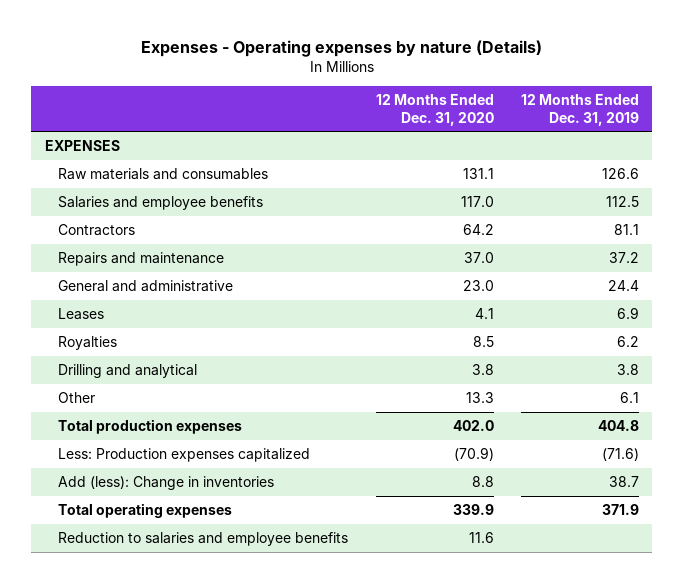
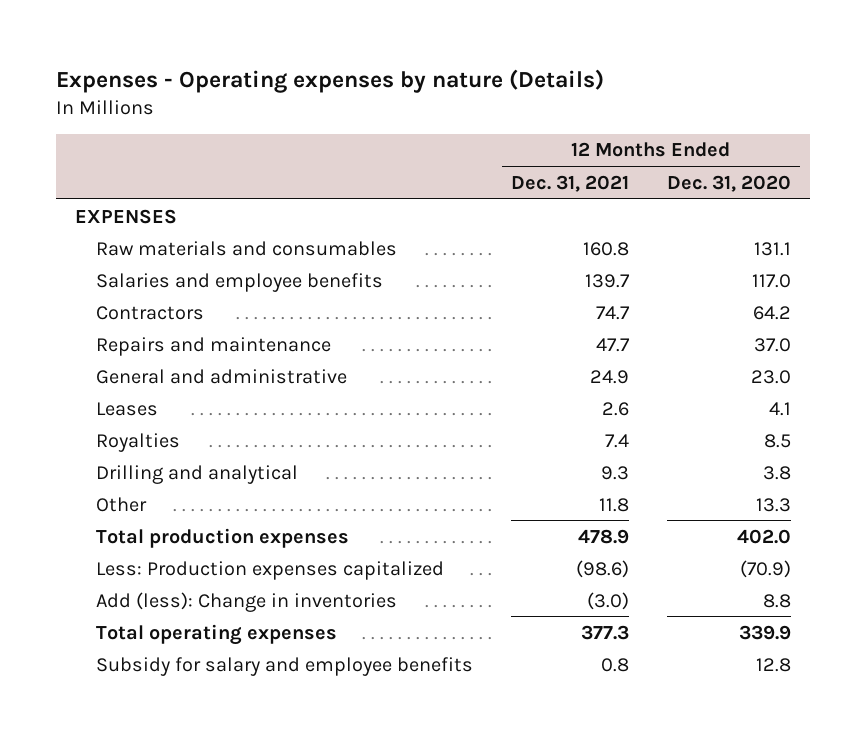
- | 12 Months Ended Dec. 31, 2020 | 12 Months Ended Dec. 31, 2019
+ | 12 Months Ended Dec. 31, 2021 | 12 Months Ended Dec. 31, 2020
- Reduction to salaries and employee benefits | 11.6 |
+ Subsidy for salary and employee benefits | 0.8 | 12.8

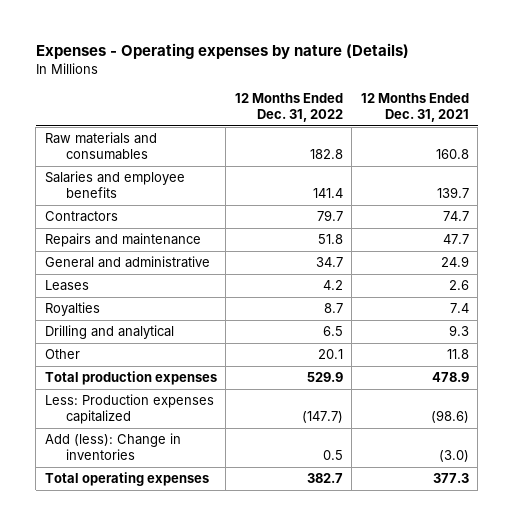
- | 12 Months Ended Dec. 31, 2021 | 12 Months Ended Dec. 31, 2020
+ | 12 Months Ended Dec. 31, 2022 | 12 Months Ended Dec. 31, 2021
- EXPENSES
- Subsidy for salary and employee benefits | 0.8 | 12.8

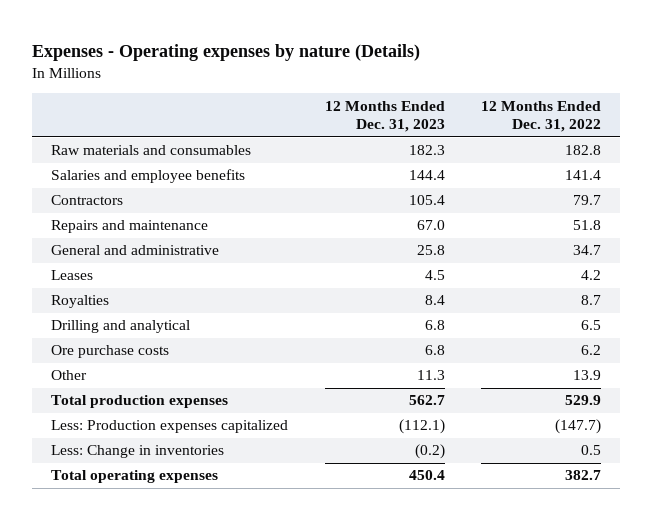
- | 12 Months Ended Dec. 31, 2022 | 12 Months Ended Dec. 31, 2021
+ | 12 Months Ended Dec. 31, 2023 | 12 Months Ended Dec. 31, 2022
- Other | 20.1 | 11.8
+ Ore purchase costs | 6.8 | 6.2
+ Other | 11.3 | 13.9
- Add (less): Change in inventories | 0.5 | (3.0)
+ Less: Change in inventories | (0.2) | 0.5

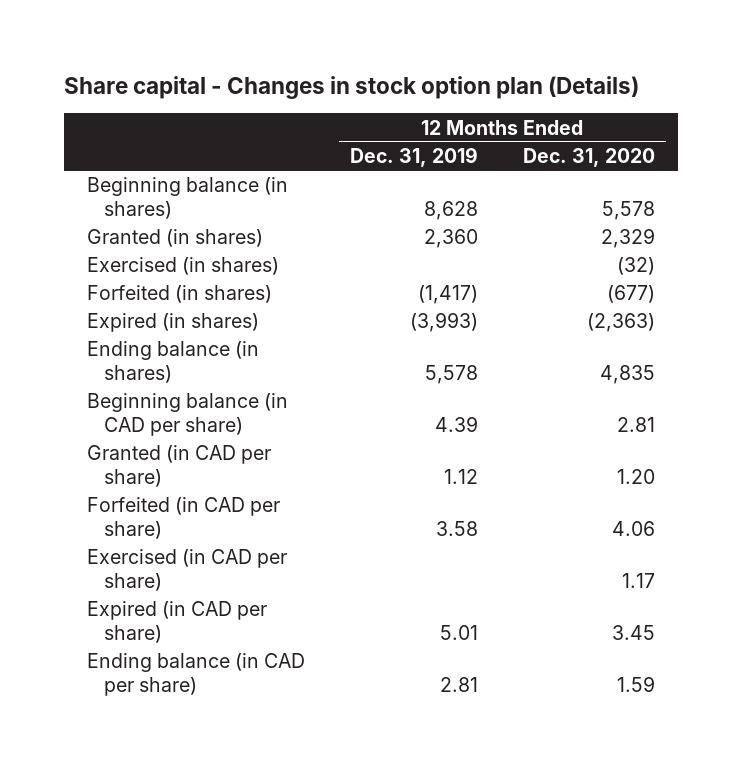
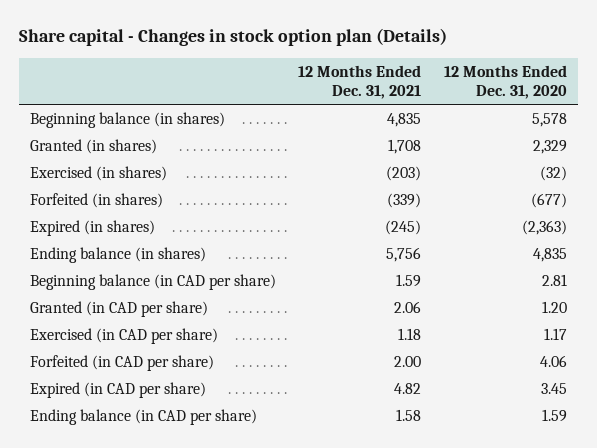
- | 12 Months Ended Dec. 31, 2019 | 12 Months Ended Dec. 31, 2020
+ | 12 Months Ended Dec. 31, 2021 | 12 Months Ended Dec. 31, 2020
moved down: Forfeited (in CAD per share) | 2.00 | 4.06

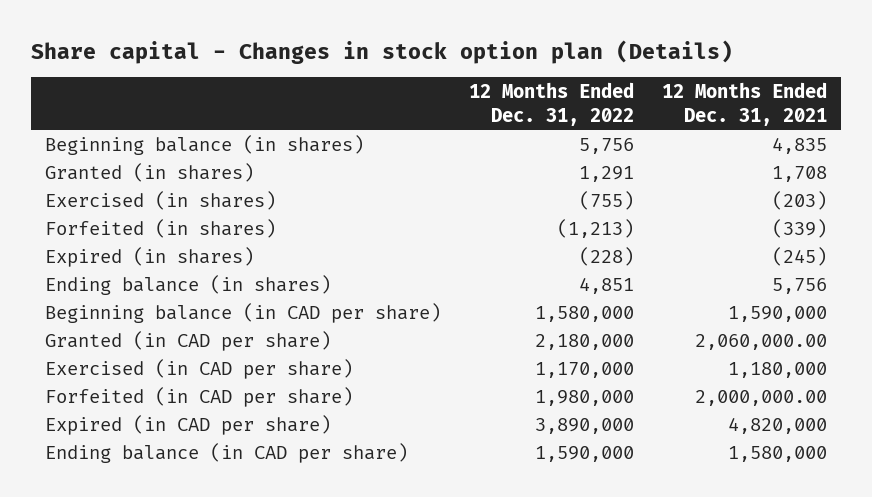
- | 12 Months Ended Dec. 31, 2021 | 12 Months Ended Dec. 31, 2020
+ | 12 Months Ended Dec. 31, 2022 | 12 Months Ended Dec. 31, 2021
- Beginning balance (in CAD per share) | 1.59 | 2.81
- Granted (in CAD per share) | 2.06 | 1.20
- Exercised (in CAD per share) | 1.18 | 1.17
- Forfeited (in CAD per share) | 2.00 | 4.06
- Expired (in CAD per share) | 4.82 | 3.45
- Ending balance (in CAD per share) | 1.58 | 1.59
+ Beginning balance (in CAD per share) | 1,580,000 | 1,590,000
+ Granted (in CAD per share) | 2,180,000 | 2,060,000.00
+ Exercised (in CAD per share) | 1,170,000 | 1,180,000
+ Forfeited (in CAD per share) | 1,980,000 | 2,000,000.00
+ Expired (in CAD per share) | 3,890,000 | 4,820,000
+ Ending balance (in CAD per share) | 1,590,000 | 1,580,000

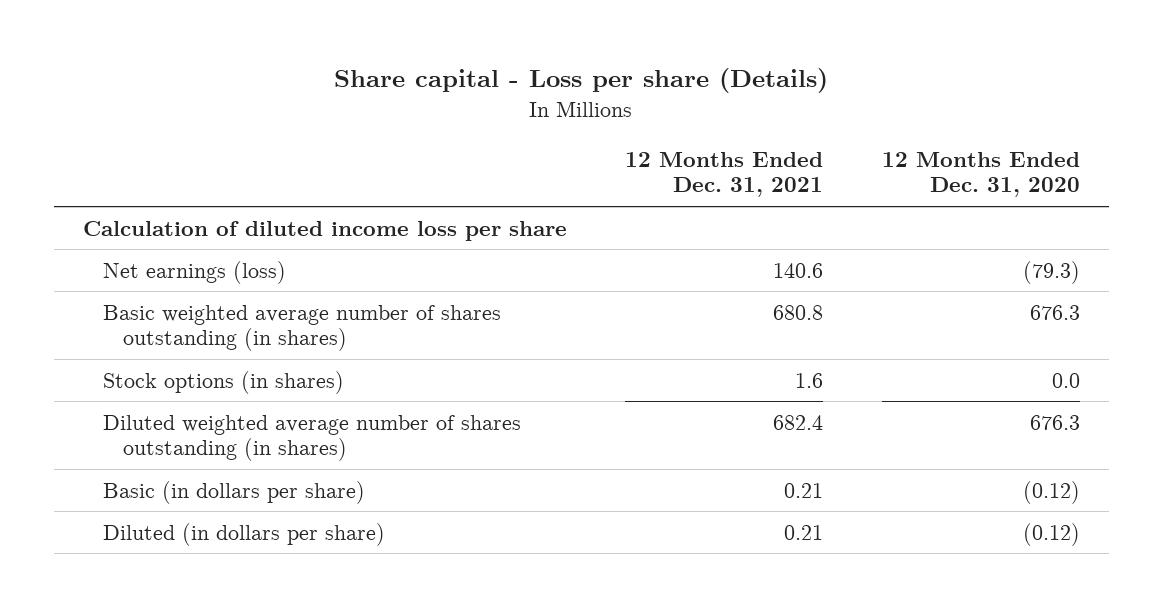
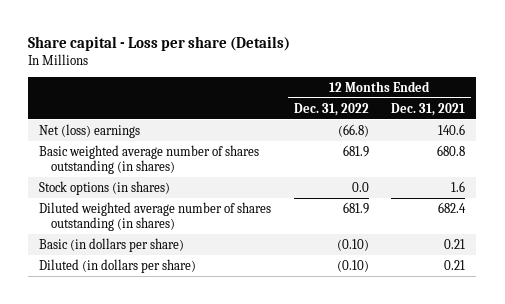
- | 12 Months Ended Dec. 31, 2021 | 12 Months Ended Dec. 31, 2020
+ | 12 Months Ended Dec. 31, 2022 | 12 Months Ended Dec. 31, 2021
- Calculation of diluted income loss per share
- Net earnings (loss) | 140.6 | (79.3)
+ Net (loss) earnings | (66.8) | 140.6

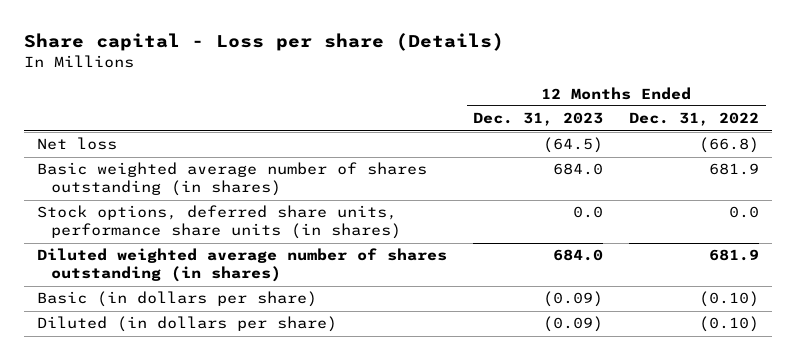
- | 12 Months Ended Dec. 31, 2022 | 12 Months Ended Dec. 31, 2021
+ | 12 Months Ended Dec. 31, 2023 | 12 Months Ended Dec. 31, 2022
- Net (loss) earnings | (66.8) | 140.6
+ Net loss | (64.5) | (66.8)
- Stock options (in shares) | 0.0 | 1.6
+ Stock options, deferred share units, performance share units (in shares) | 0.0 | 0.0

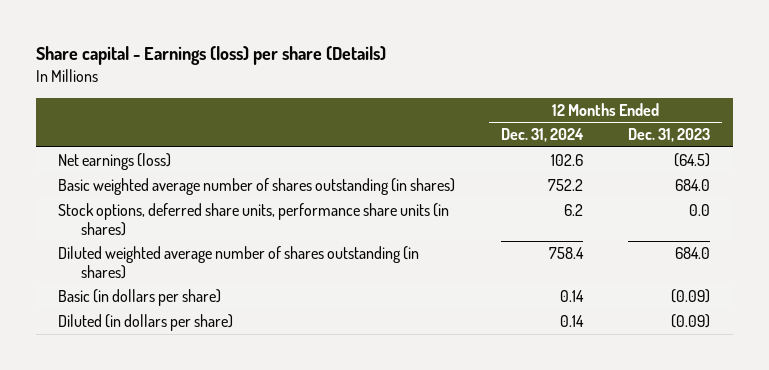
- Share capital - Loss per share (Details)
+ Share capital - Earnings (loss) per share (Details)
- | 12 Months Ended Dec. 31, 2023 | 12 Months Ended Dec. 31, 2022
+ | 12 Months Ended Dec. 31, 2024 | 12 Months Ended Dec. 31, 2023
- Net loss | (64.5) | (66.8)
+ Net earnings (loss) | 102.6 | (64.5)

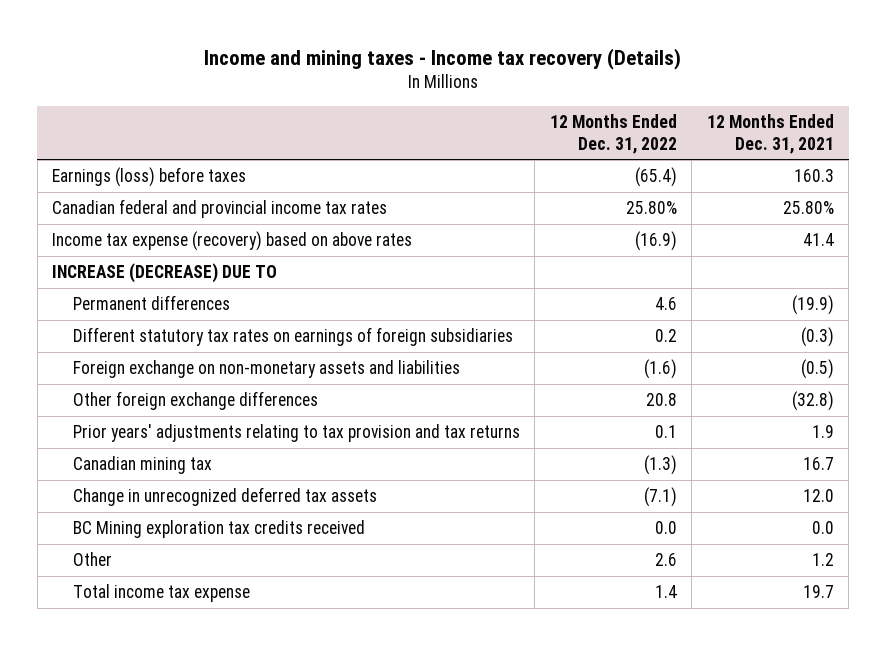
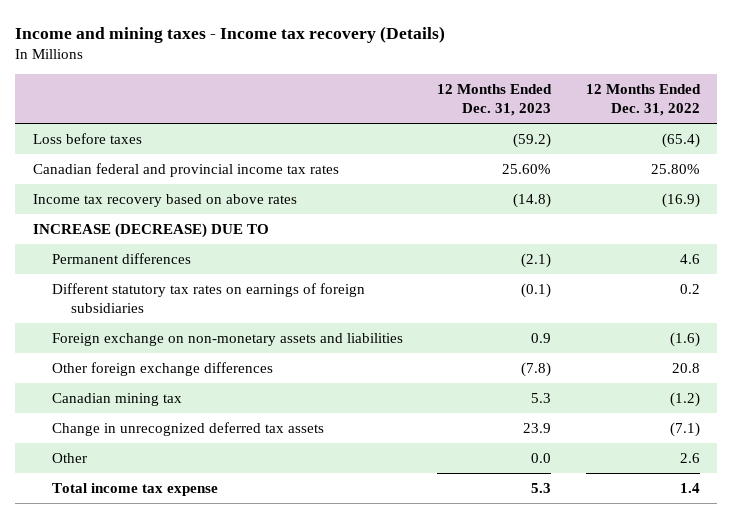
- | 12 Months Ended Dec. 31, 2022 | 12 Months Ended Dec. 31, 2021
+ | 12 Months Ended Dec. 31, 2023 | 12 Months Ended Dec. 31, 2022
- Earnings (loss) before taxes | (65.4) | 160.3
+ Loss before taxes | (59.2) | (65.4)
- Income tax expense (recovery) based on above rates | (16.9) | 41.4
+ Income tax recovery based on above rates | (14.8) | (16.9)
- Prior years' adjustments relating to tax provision and tax returns | 0.1 | 1.9
- Canadian mining tax | (1.3) | 16.7
+ Canadian mining tax | 5.3 | (1.2)
- BC Mining exploration tax credits received | 0.0 | 0.0

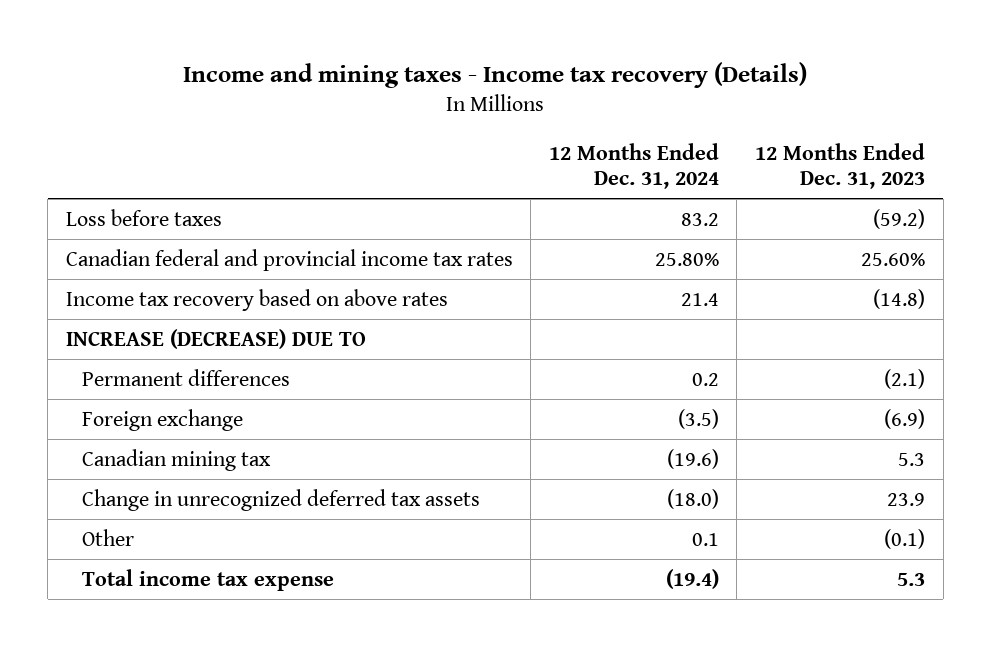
- | 12 Months Ended Dec. 31, 2023 | 12 Months Ended Dec. 31, 2022
+ | 12 Months Ended Dec. 31, 2024 | 12 Months Ended Dec. 31, 2023
- Different statutory tax rates on earnings of foreign subsidiaries | (0.1) | 0.2
- Foreign exchange on non-monetary assets and liabilities | 0.9 | (1.6)
- Other foreign exchange differences | (7.8) | 20.8
+ Foreign exchange | (3.5) | (6.9)
- Other | 0.0 | 2.6
+ Other | 0.1 | (0.1)

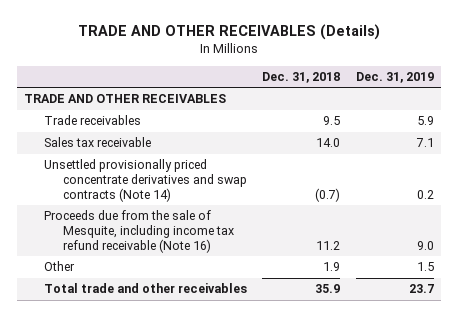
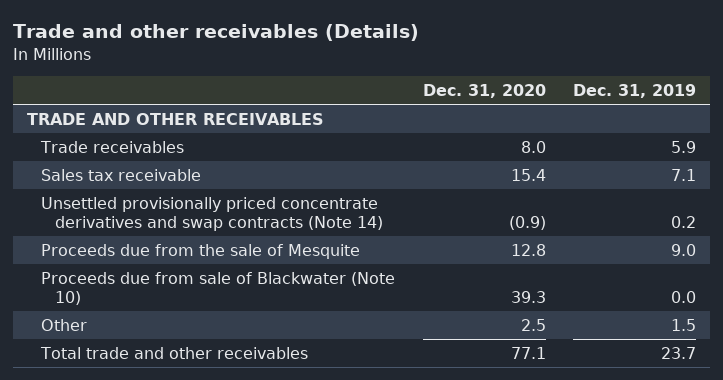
- TRADE AND OTHER RECEIVABLES (Details)
+ Trade and other receivables (Details)
- | Dec. 31, 2018 | Dec. 31, 2019
+ | Dec. 31, 2020 | Dec. 31, 2019
- Proceeds due from the sale of Mesquite, including income tax refund receivable (Note 16) | 11.2 | 9.0
+ Proceeds due from the sale of Mesquite | 12.8 | 9.0
+ Proceeds due from sale of Blackwater (Note 10) | 39.3 | 0.0

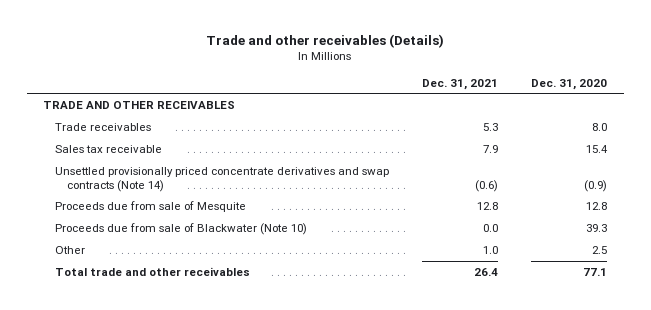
- | Dec. 31, 2020 | Dec. 31, 2019
+ | Dec. 31, 2021 | Dec. 31, 2020
- Proceeds due from the sale of Mesquite | 12.8 | 9.0
+ Proceeds due from sale of Mesquite | 12.8 | 12.8

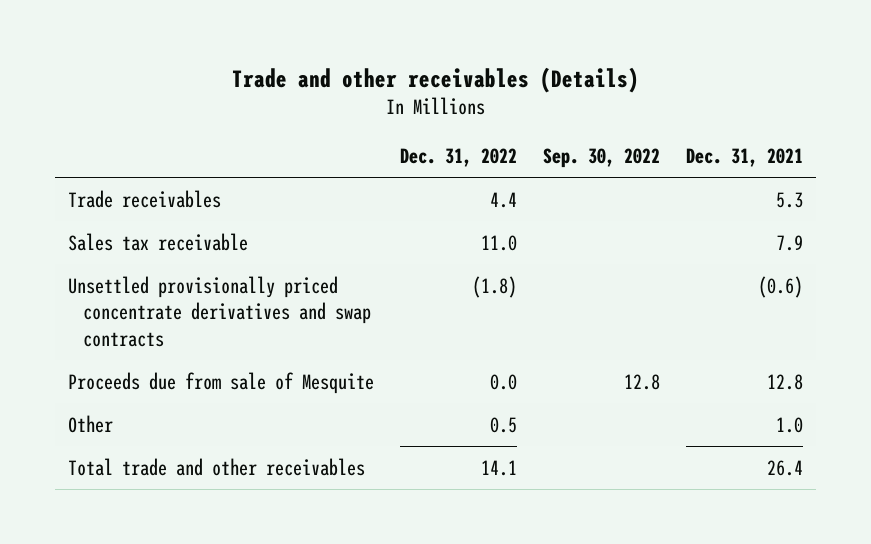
- | Dec. 31, 2021 | Dec. 31, 2020
+ | Dec. 31, 2022 | Sep. 30, 2022 | Dec. 31, 2021
- TRADE AND OTHER RECEIVABLES
- Unsettled provisionally priced concentrate derivatives and swap contracts (Note 14) | (0.6) | (0.9)
+ Unsettled provisionally priced concentrate derivatives and swap contracts | (1.8) | | (0.6)
- Proceeds due from sale of Blackwater (Note 10) | 0.0 | 39.3

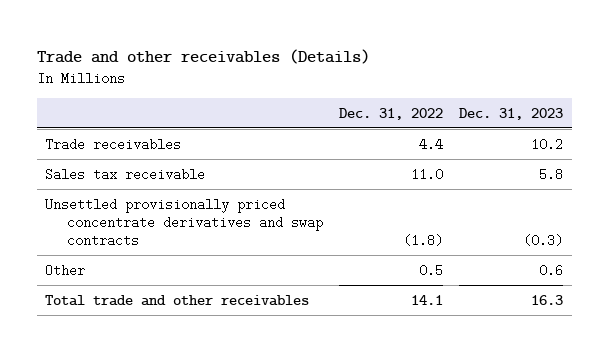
- | Dec. 31, 2022 | Sep. 30, 2022 | Dec. 31, 2021
+ | Dec. 31, 2022 | Dec. 31, 2023
- Proceeds due from sale of Mesquite | 0.0 | 12.8 | 12.8

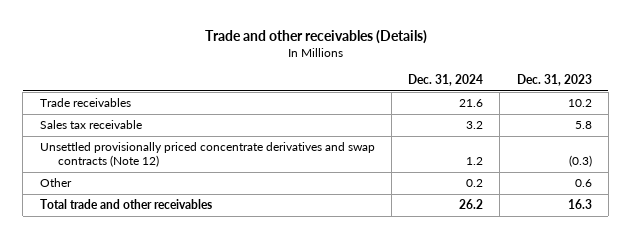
- | Dec. 31, 2022 | Dec. 31, 2023
+ | Dec. 31, 2024 | Dec. 31, 2023
- Unsettled provisionally priced concentrate derivatives and swap contracts | (1.8) | (0.3)
+ Unsettled provisionally priced concentrate derivatives and swap contracts (Note 12) | 1.2 | (0.3)

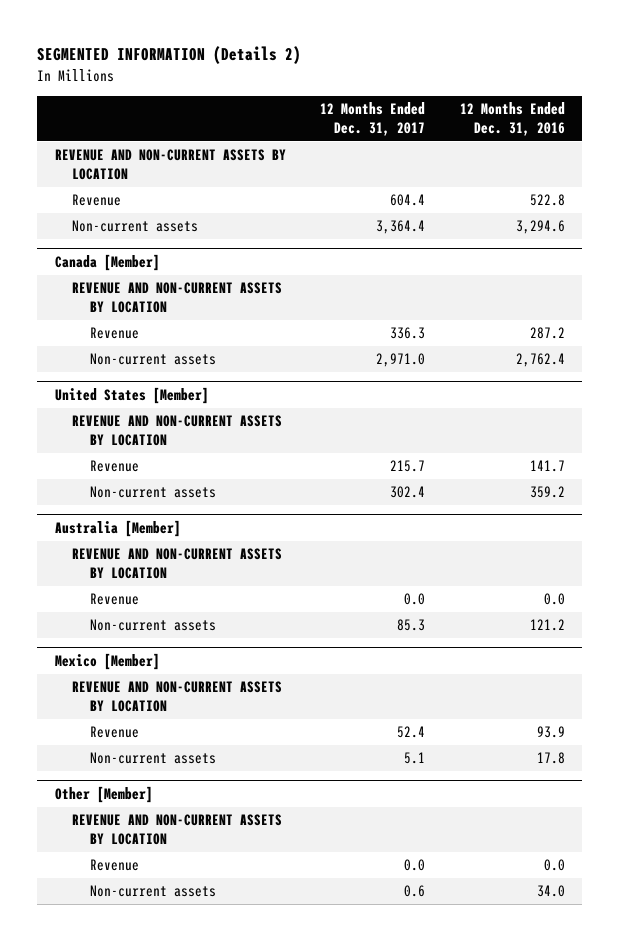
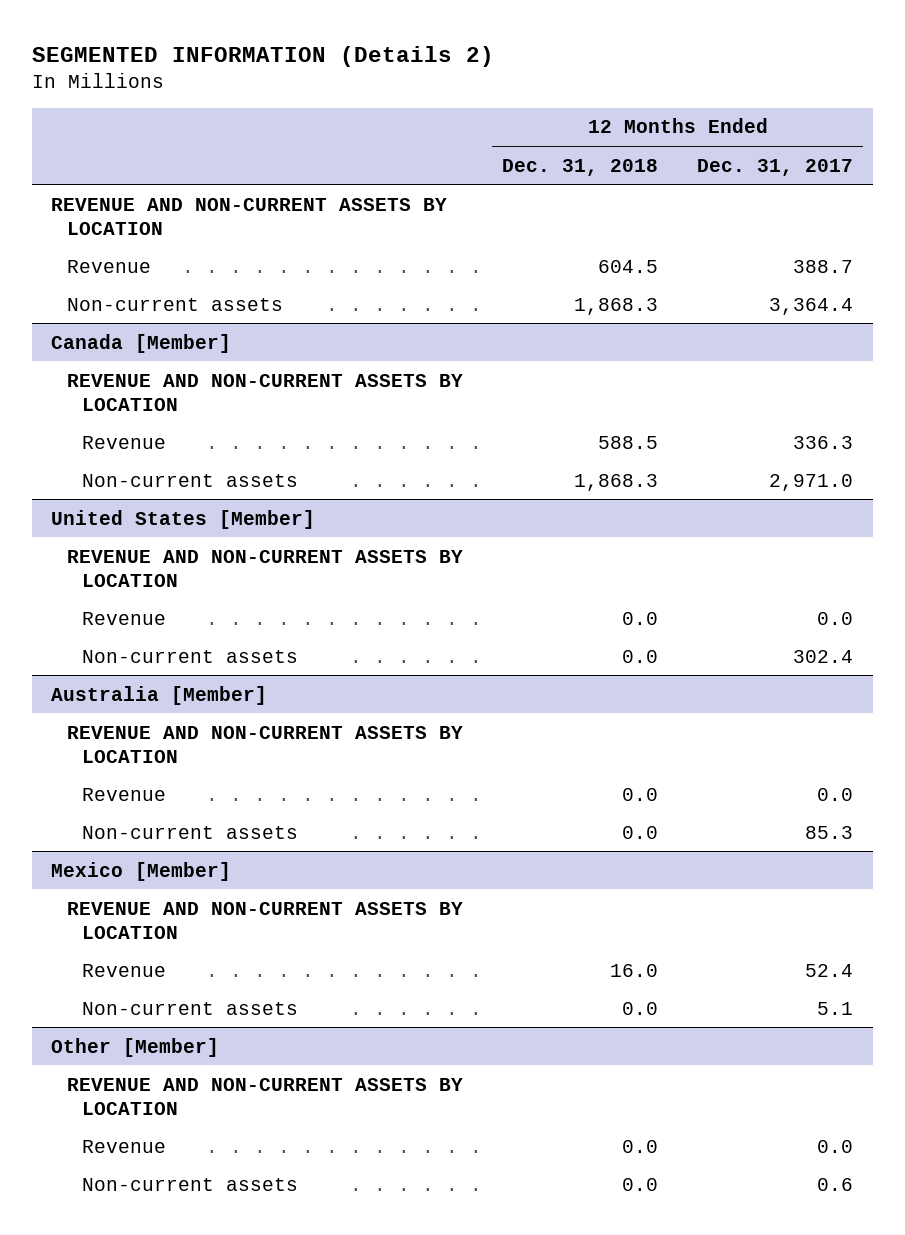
- | 12 Months Ended Dec. 31, 2017 | 12 Months Ended Dec. 31, 2016
+ | 12 Months Ended Dec. 31, 2018 | 12 Months Ended Dec. 31, 2017
- Revenue | 604.4 | 522.8
+ Revenue | 604.5 | 388.7
@ United States [Member]
- Revenue | 215.7 | 141.7
+ Revenue | 0.0 | 0.0

